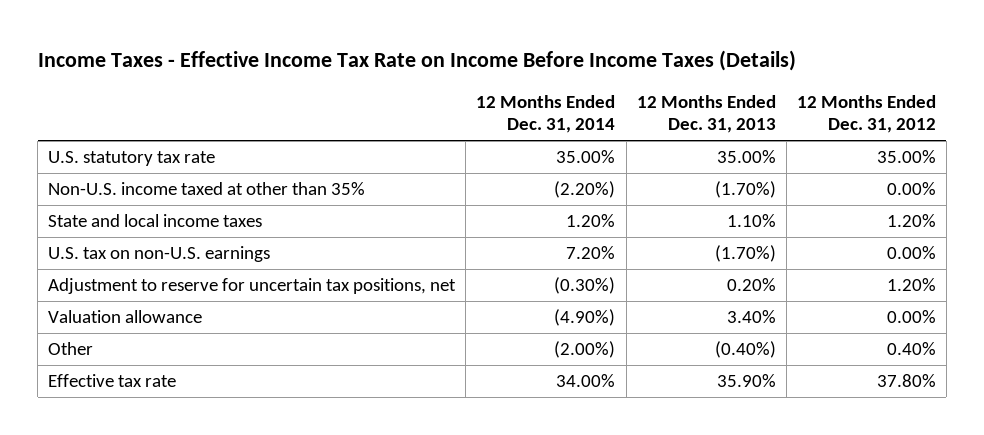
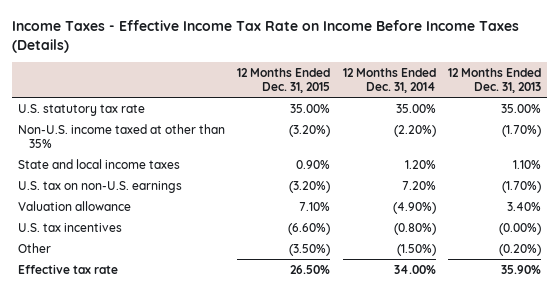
- | 12 Months Ended Dec. 31, 2014 | 12 Months Ended Dec. 31, 2013 | 12 Months Ended Dec. 31, 2012
+ | 12 Months Ended Dec. 31, 2015 | 12 Months Ended Dec. 31, 2014 | 12 Months Ended Dec. 31, 2013
- Adjustment to reserve for uncertain tax positions, net | (0.30%) | 0.20% | 1.20%
- Other | (2.00%) | (0.40%) | 0.40%
+ U.S. tax incentives | (6.60%) | (0.80%) | (0.00%)
+ Other | (3.50%) | (1.50%) | (0.20%)

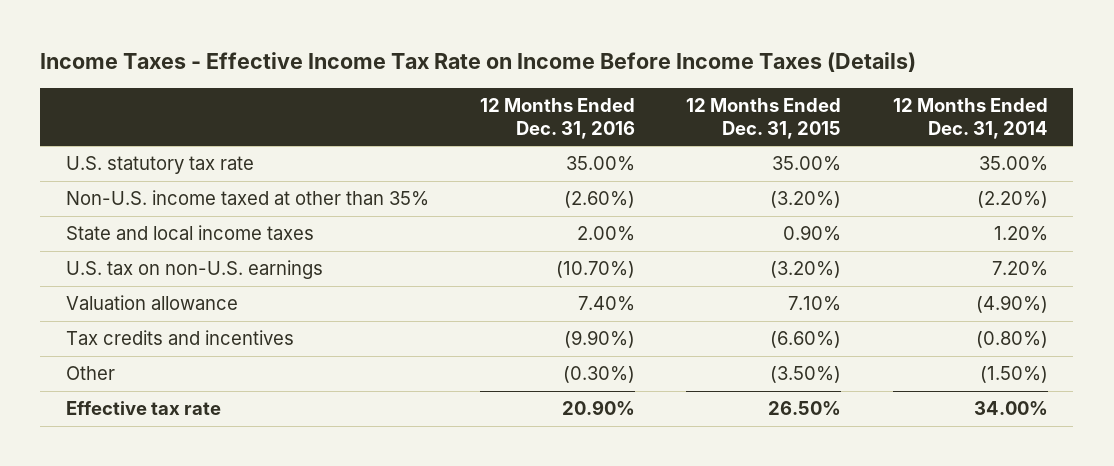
- | 12 Months Ended Dec. 31, 2015 | 12 Months Ended Dec. 31, 2014 | 12 Months Ended Dec. 31, 2013
+ | 12 Months Ended Dec. 31, 2016 | 12 Months Ended Dec. 31, 2015 | 12 Months Ended Dec. 31, 2014
- U.S. tax incentives | (6.60%) | (0.80%) | (0.00%)
+ Tax credits and incentives | (9.90%) | (6.60%) | (0.80%)

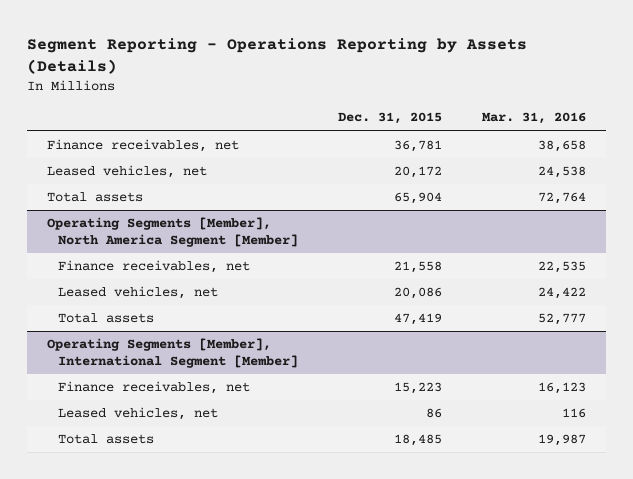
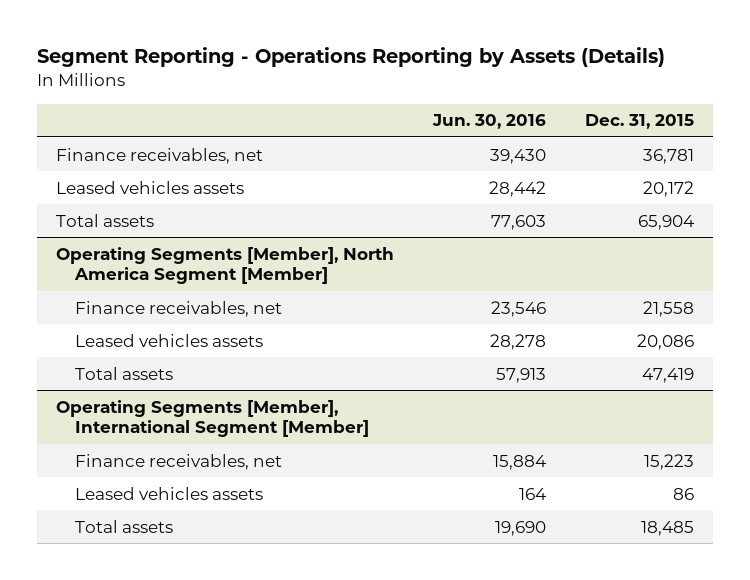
- | Dec. 31, 2015 | Mar. 31, 2016
+ | Jun. 30, 2016 | Dec. 31, 2015
- Leased vehicles, net | 20,172 | 24,538
+ Leased vehicles assets | 28,442 | 20,172
@ Operating Segments [Member], North America Segment [Member]
- Leased vehicles, net | 20,086 | 24,422
+ Leased vehicles assets | 28,278 | 20,086
@ Operating Segments [Member], International Segment [Member]
- Leased vehicles, net | 86 | 116
+ Leased vehicles assets | 164 | 86

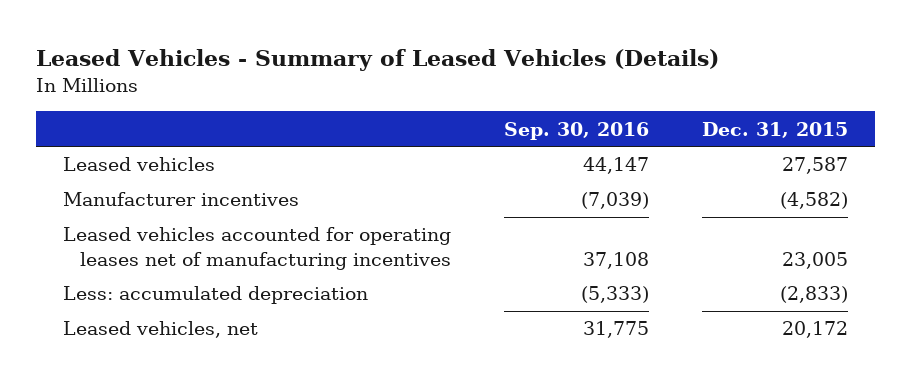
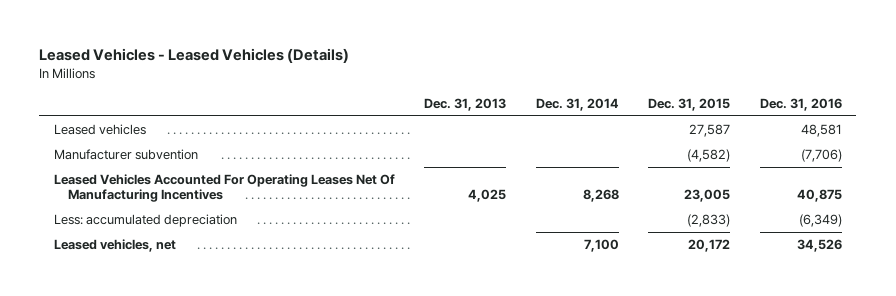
- Leased Vehicles - Summary of Leased Vehicles (Details)
+ Leased Vehicles - Leased Vehicles (Details)
- | Sep. 30, 2016 | Dec. 31, 2015
+ | Dec. 31, 2013 | Dec. 31, 2014 | Dec. 31, 2015 | Dec. 31, 2016
- Manufacturer incentives | (7,039) | (4,582)
- Leased vehicles accounted for operating leases net of manufacturing incentives | 37,108 | 23,005
+ Manufacturer subvention | | | (4,582) | (7,706)
+ Leased Vehicles Accounted For Operating Leases Net Of Manufacturing Incentives | 4,025 | 8,268 | 23,005 | 40,875

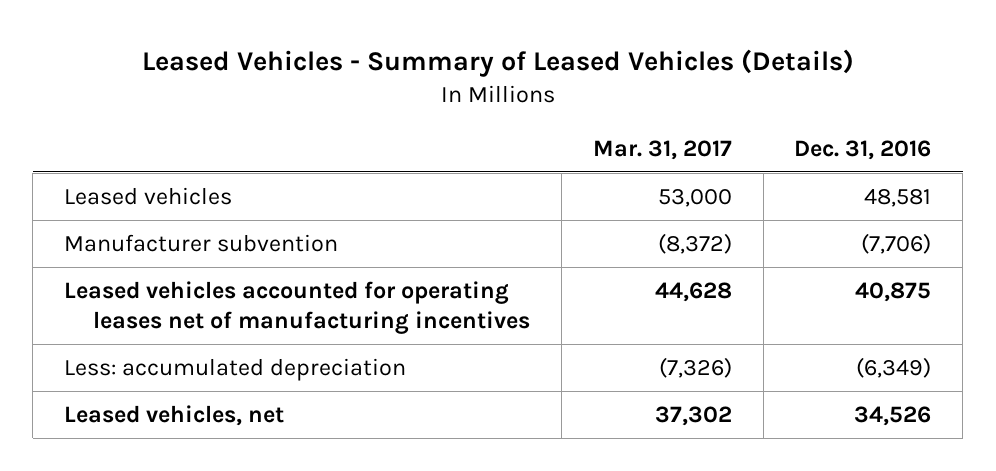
- Leased Vehicles - Leased Vehicles (Details)
+ Leased Vehicles - Summary of Leased Vehicles (Details)
- | Dec. 31, 2013 | Dec. 31, 2014 | Dec. 31, 2015 | Dec. 31, 2016
+ | Mar. 31, 2017 | Dec. 31, 2016
- Leased Vehicles Accounted For Operating Leases Net Of Manufacturing Incentives | 4,025 | 8,268 | 23,005 | 40,875
+ Leased vehicles accounted for operating leases net of manufacturing incentives | 44,628 | 40,875

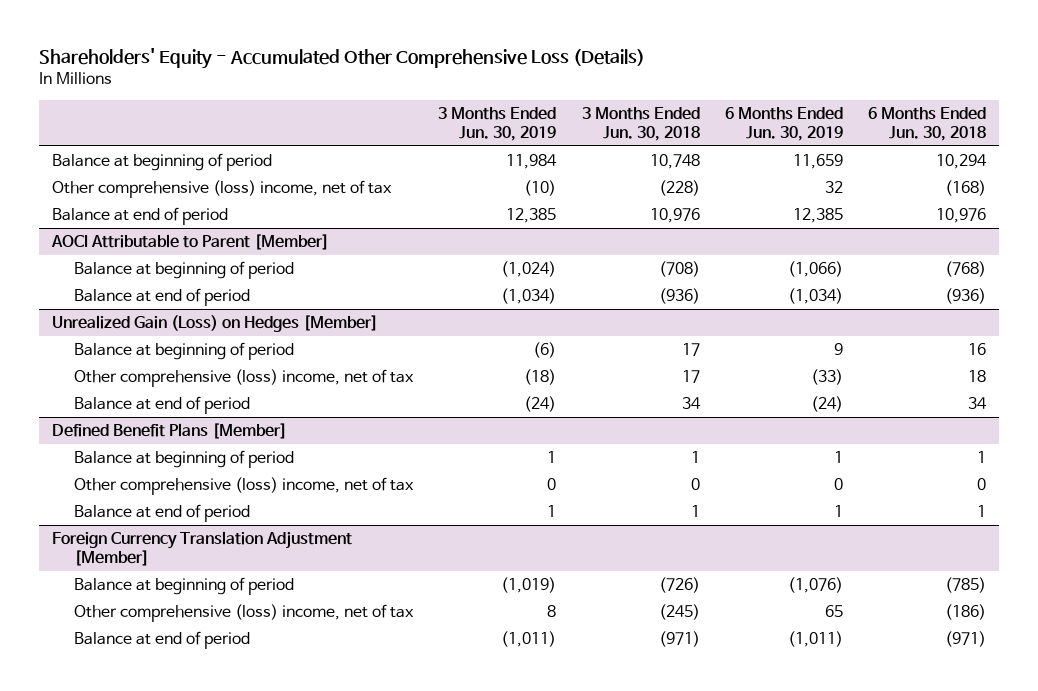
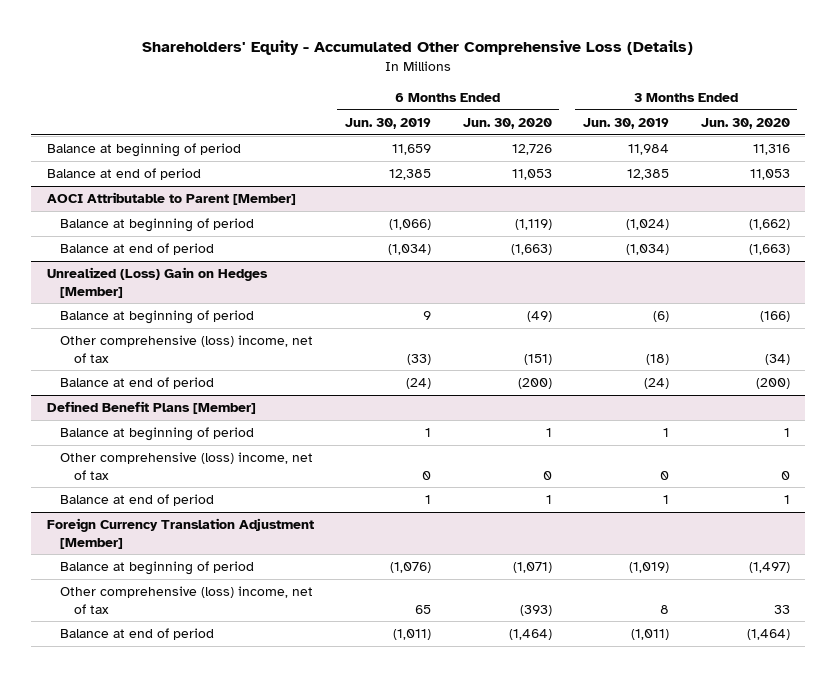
- | 3 Months Ended Jun. 30, 2019 | 3 Months Ended Jun. 30, 2018 | 6 Months Ended Jun. 30, 2019 | 6 Months Ended Jun. 30, 2018
+ | 6 Months Ended Jun. 30, 2019 | 6 Months Ended Jun. 30, 2020 | 3 Months Ended Jun. 30, 2019 | 3 Months Ended Jun. 30, 2020
- Other comprehensive (loss) income, net of tax | (10) | (228) | 32 | (168)
- Unrealized Gain (Loss) on Hedges [Member]
+ Unrealized (Loss) Gain on Hedges [Member]

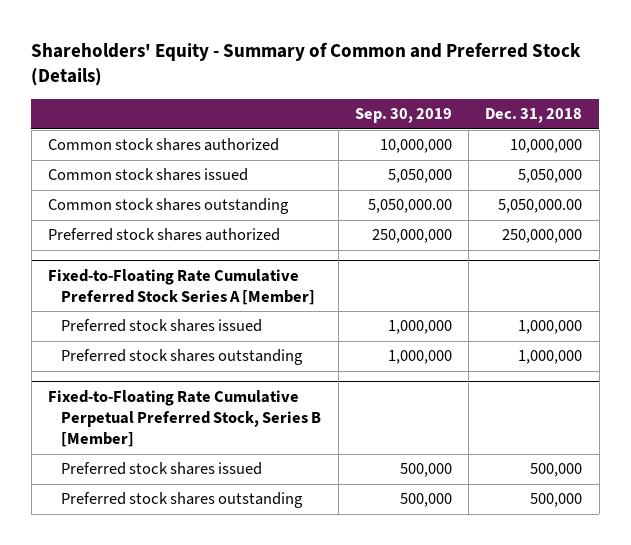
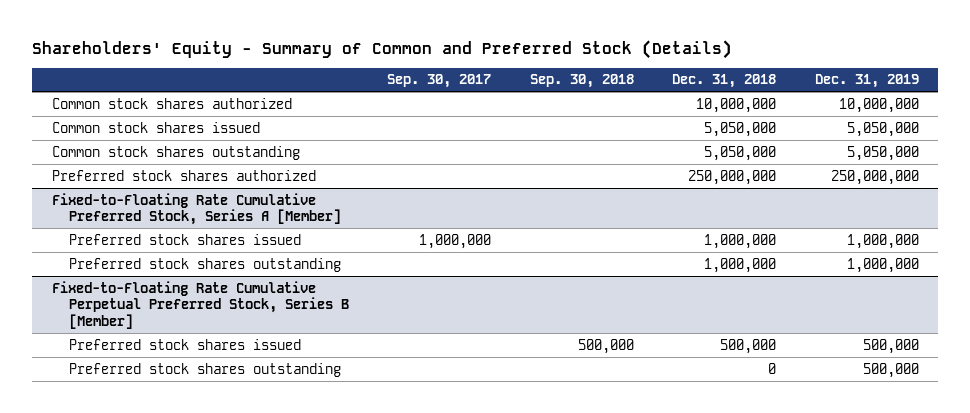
- | Sep. 30, 2019 | Dec. 31, 2018
+ | Sep. 30, 2017 | Sep. 30, 2018 | Dec. 31, 2018 | Dec. 31, 2019
- Common stock shares outstanding | 5,050,000.00 | 5,050,000.00
+ Common stock shares outstanding | | | 5,050,000 | 5,050,000
- Fixed-to-Floating Rate Cumulative Preferred Stock Series A [Member]
+ Fixed-to-Floating Rate Cumulative Preferred Stock, Series A [Member]
@ Fixed-to-Floating Rate Cumulative Perpetual Preferred Stock, Series B [Member]
- Preferred stock shares outstanding | 500,000 | 500,000
+ Preferred stock shares outstanding | | | 0 | 500,000

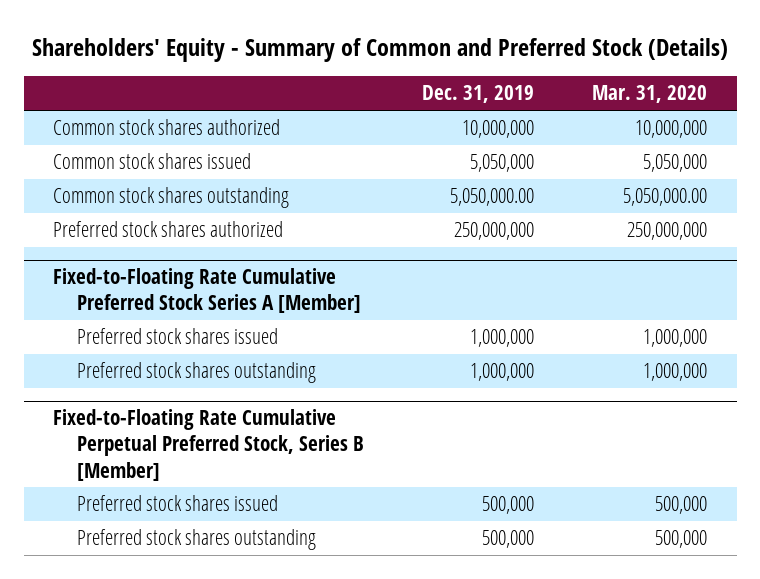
- | Sep. 30, 2017 | Sep. 30, 2018 | Dec. 31, 2018 | Dec. 31, 2019
+ | Dec. 31, 2019 | Mar. 31, 2020
- Common stock shares outstanding | | | 5,050,000 | 5,050,000
+ Common stock shares outstanding | 5,050,000.00 | 5,050,000.00
- Fixed-to-Floating Rate Cumulative Preferred Stock, Series A [Member]
+ Fixed-to-Floating Rate Cumulative Preferred Stock Series A [Member]

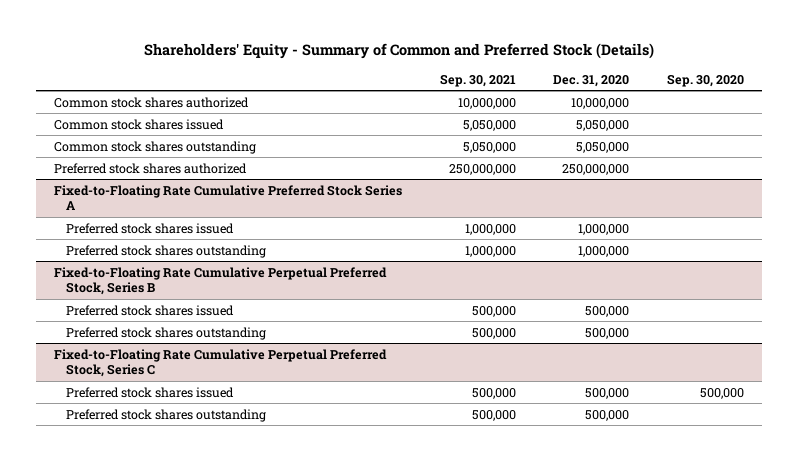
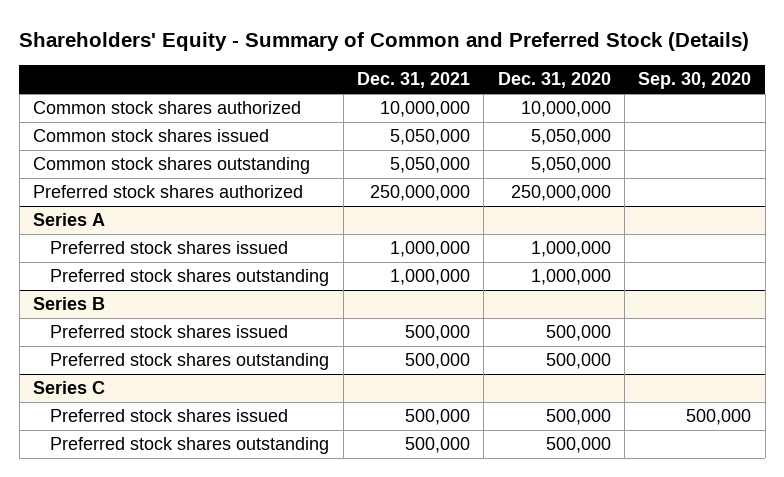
- | Sep. 30, 2021 | Dec. 31, 2020 | Sep. 30, 2020
+ | Dec. 31, 2021 | Dec. 31, 2020 | Sep. 30, 2020
- Fixed-to-Floating Rate Cumulative Preferred Stock Series A
+ Series A
- Fixed-to-Floating Rate Cumulative Perpetual Preferred Stock, Series B
+ Series B
- Fixed-to-Floating Rate Cumulative Perpetual Preferred Stock, Series C
+ Series C

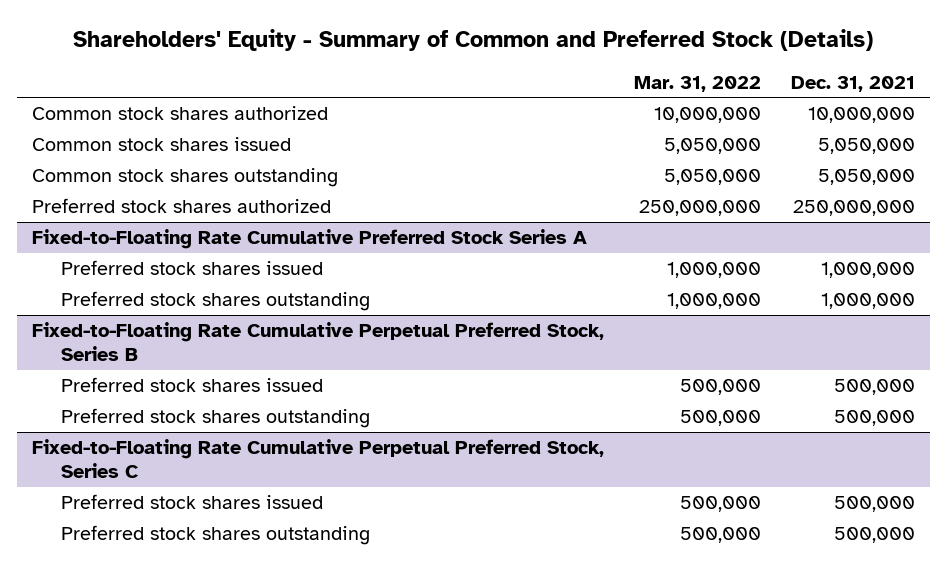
- | Dec. 31, 2021 | Dec. 31, 2020 | Sep. 30, 2020
+ | Mar. 31, 2022 | Dec. 31, 2021
- Series A
+ Fixed-to-Floating Rate Cumulative Preferred Stock Series A
- Series B
+ Fixed-to-Floating Rate Cumulative Perpetual Preferred Stock, Series B
- Series C
+ Fixed-to-Floating Rate Cumulative Perpetual Preferred Stock, Series C

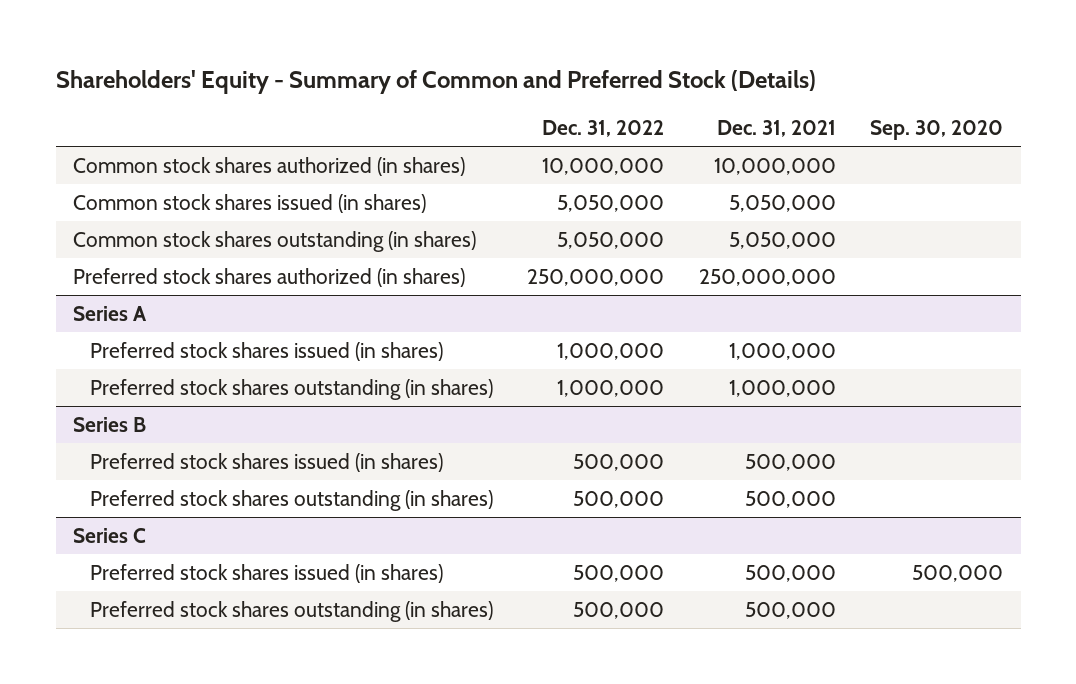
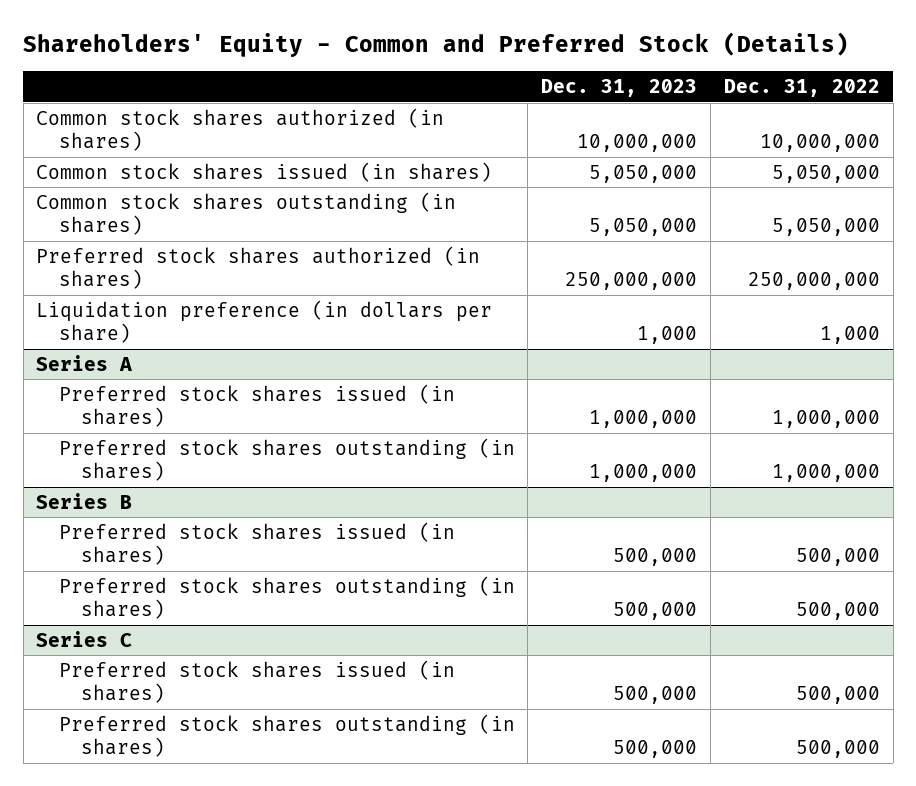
- Shareholders' Equity - Summary of Common and Preferred Stock (Details)
+ Shareholders' Equity - Common and Preferred Stock (Details)
- | Dec. 31, 2022 | Dec. 31, 2021 | Sep. 30, 2020
+ | Dec. 31, 2023 | Dec. 31, 2022
+ Liquidation preference (in dollars per share) | 1,000 | 1,000

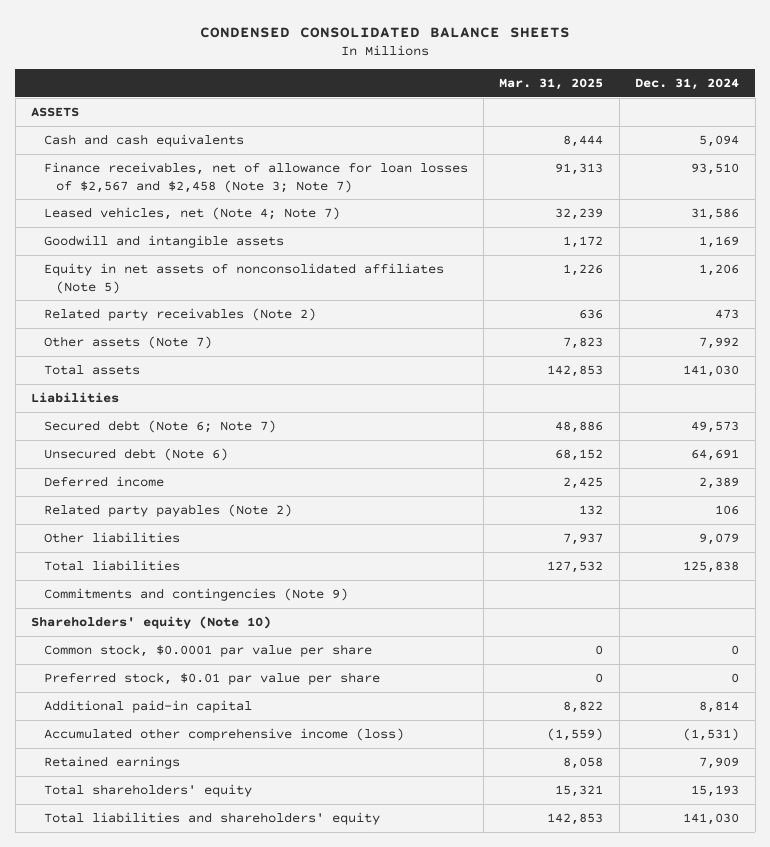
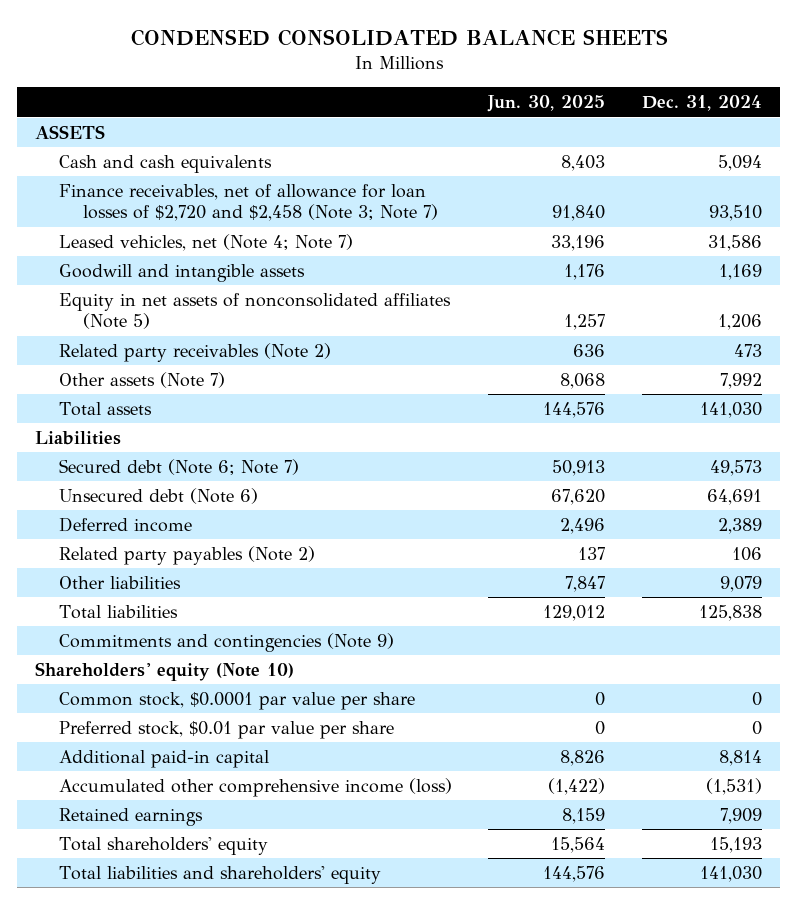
- | Mar. 31, 2025 | Dec. 31, 2024
+ | Jun. 30, 2025 | Dec. 31, 2024
- Finance receivables, net of allowance for loan losses of $2,567 and $2,458 (Note 3; Note 7) | 91,313 | 93,510
+ Finance receivables, net of allowance for loan losses of $2,720 and $2,458 (Note 3; Note 7) | 91,840 | 93,510

